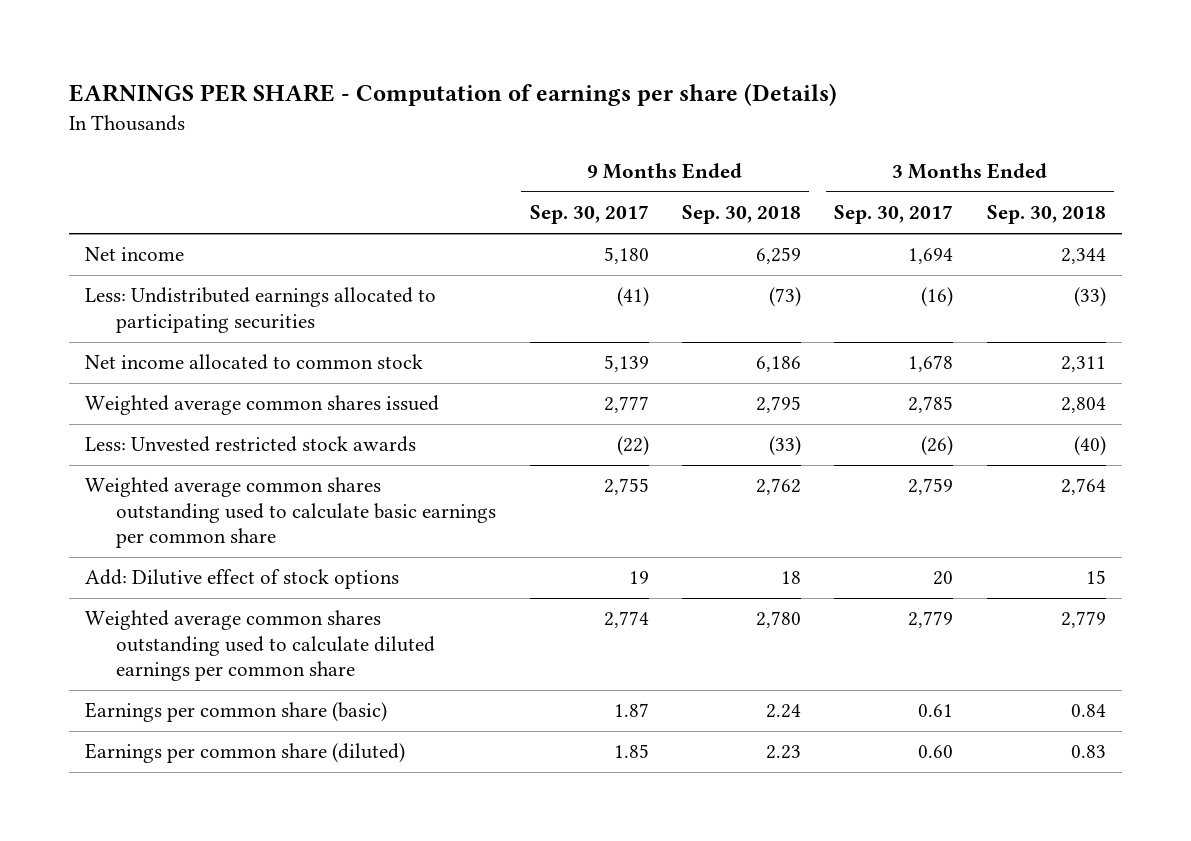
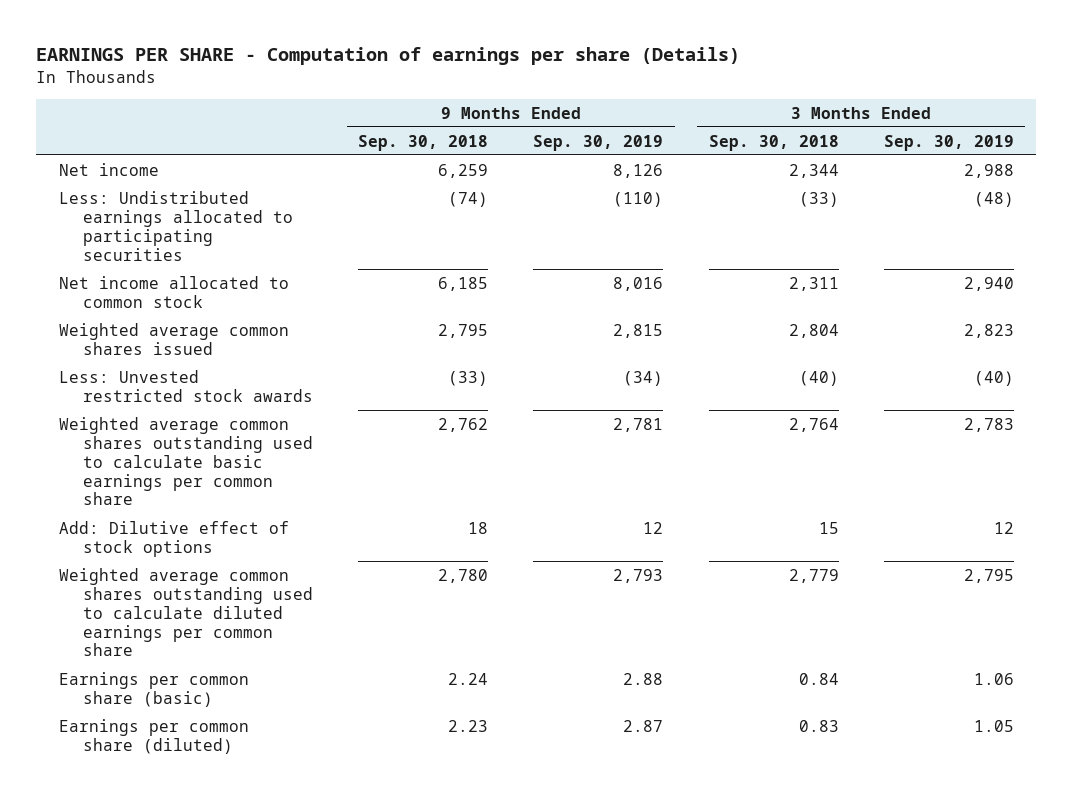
- | 9 Months Ended Sep. 30, 2017 | 9 Months Ended Sep. 30, 2018 | 3 Months Ended Sep. 30, 2017 | 3 Months Ended Sep. 30, 2018
+ | 9 Months Ended Sep. 30, 2018 | 9 Months Ended Sep. 30, 2019 | 3 Months Ended Sep. 30, 2018 | 3 Months Ended Sep. 30, 2019
- Less: Undistributed earnings allocated to participating securities | (41) | (73) | (16) | (33)
- Net income allocated to common stock | 5,139 | 6,186 | 1,678 | 2,311
+ Less: Undistributed earnings allocated to participating securities | (74) | (110) | (33) | (48)
+ Net income allocated to common stock | 6,185 | 8,016 | 2,311 | 2,940

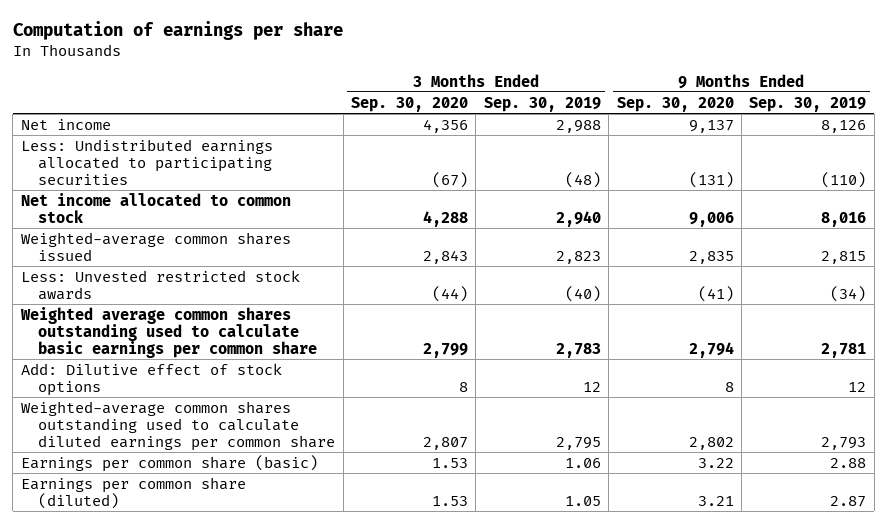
- EARNINGS PER SHARE - Computation of earnings per share (Details)
+ Computation of earnings per share
- | 9 Months Ended Sep. 30, 2018 | 9 Months Ended Sep. 30, 2019 | 3 Months Ended Sep. 30, 2018 | 3 Months Ended Sep. 30, 2019
+ | 3 Months Ended Sep. 30, 2020 | 3 Months Ended Sep. 30, 2019 | 9 Months Ended Sep. 30, 2020 | 9 Months Ended Sep. 30, 2019
- Weighted average common shares issued | 2,795 | 2,815 | 2,804 | 2,823
+ Weighted-average common shares issued | 2,843 | 2,823 | 2,835 | 2,815
- Weighted average common shares outstanding used to calculate diluted earnings per common share | 2,780 | 2,793 | 2,779 | 2,795
+ Weighted-average common shares outstanding used to calculate diluted earnings per common share | 2,807 | 2,795 | 2,802 | 2,793

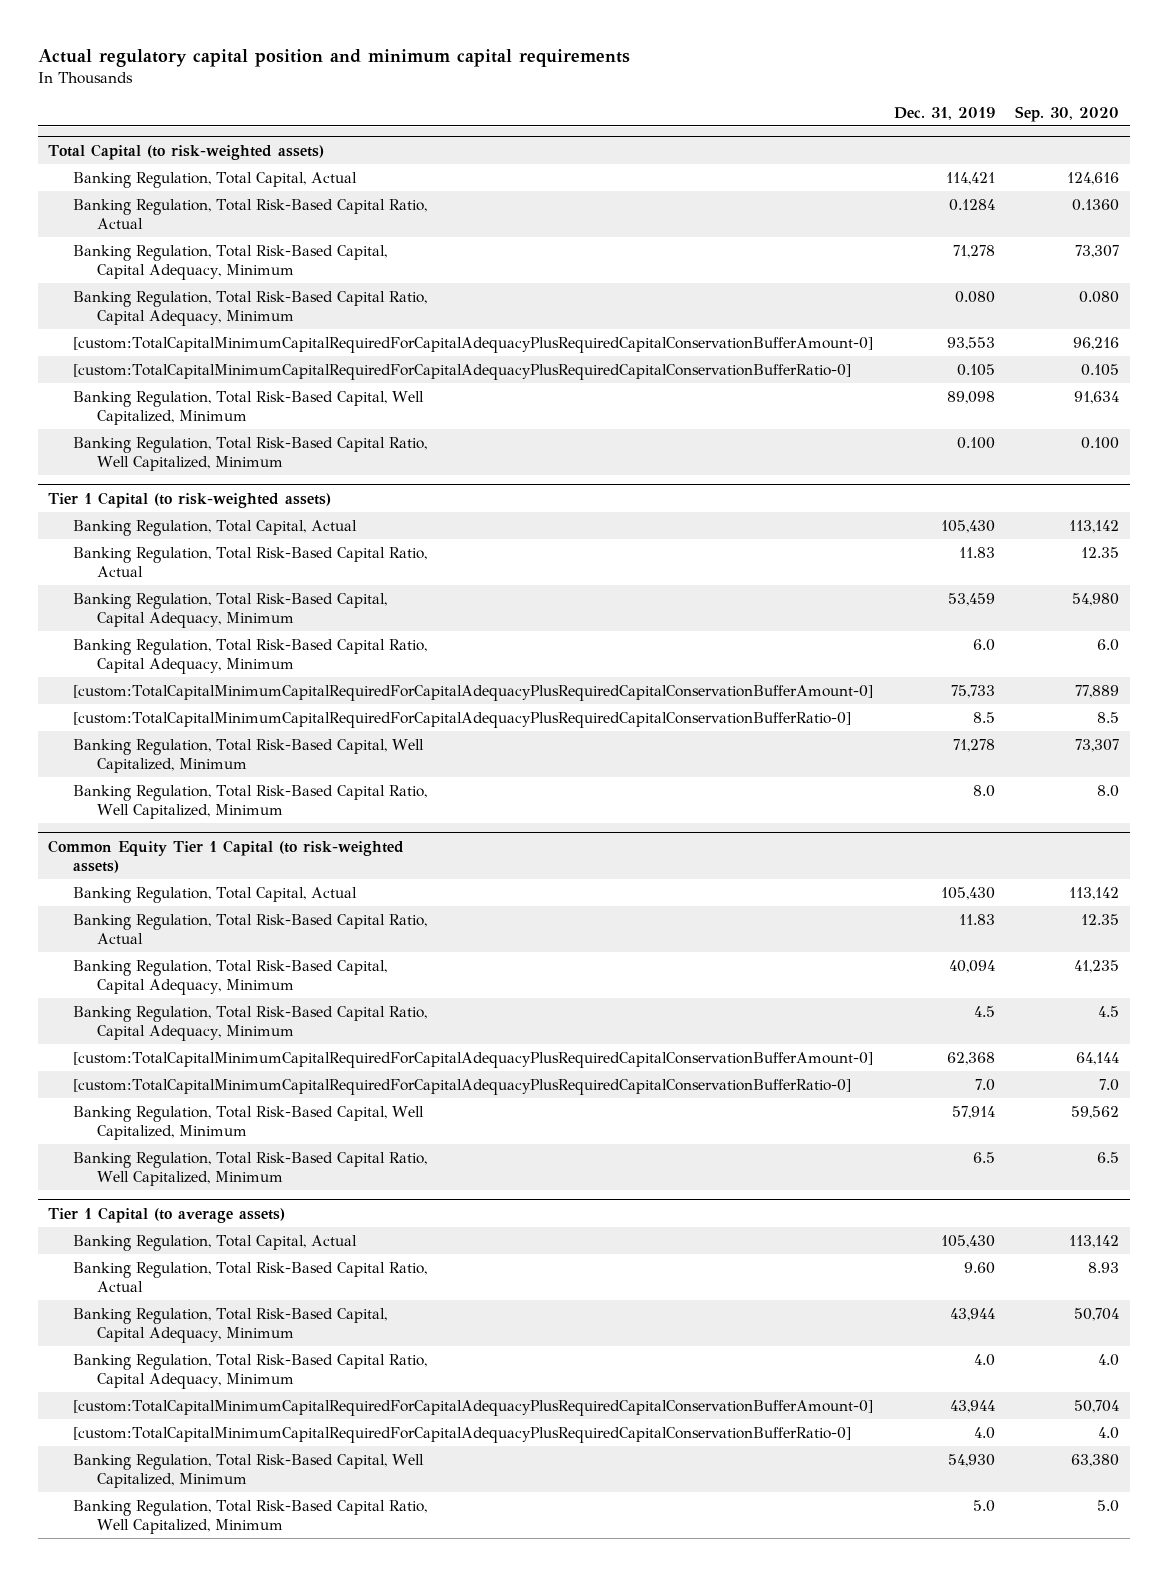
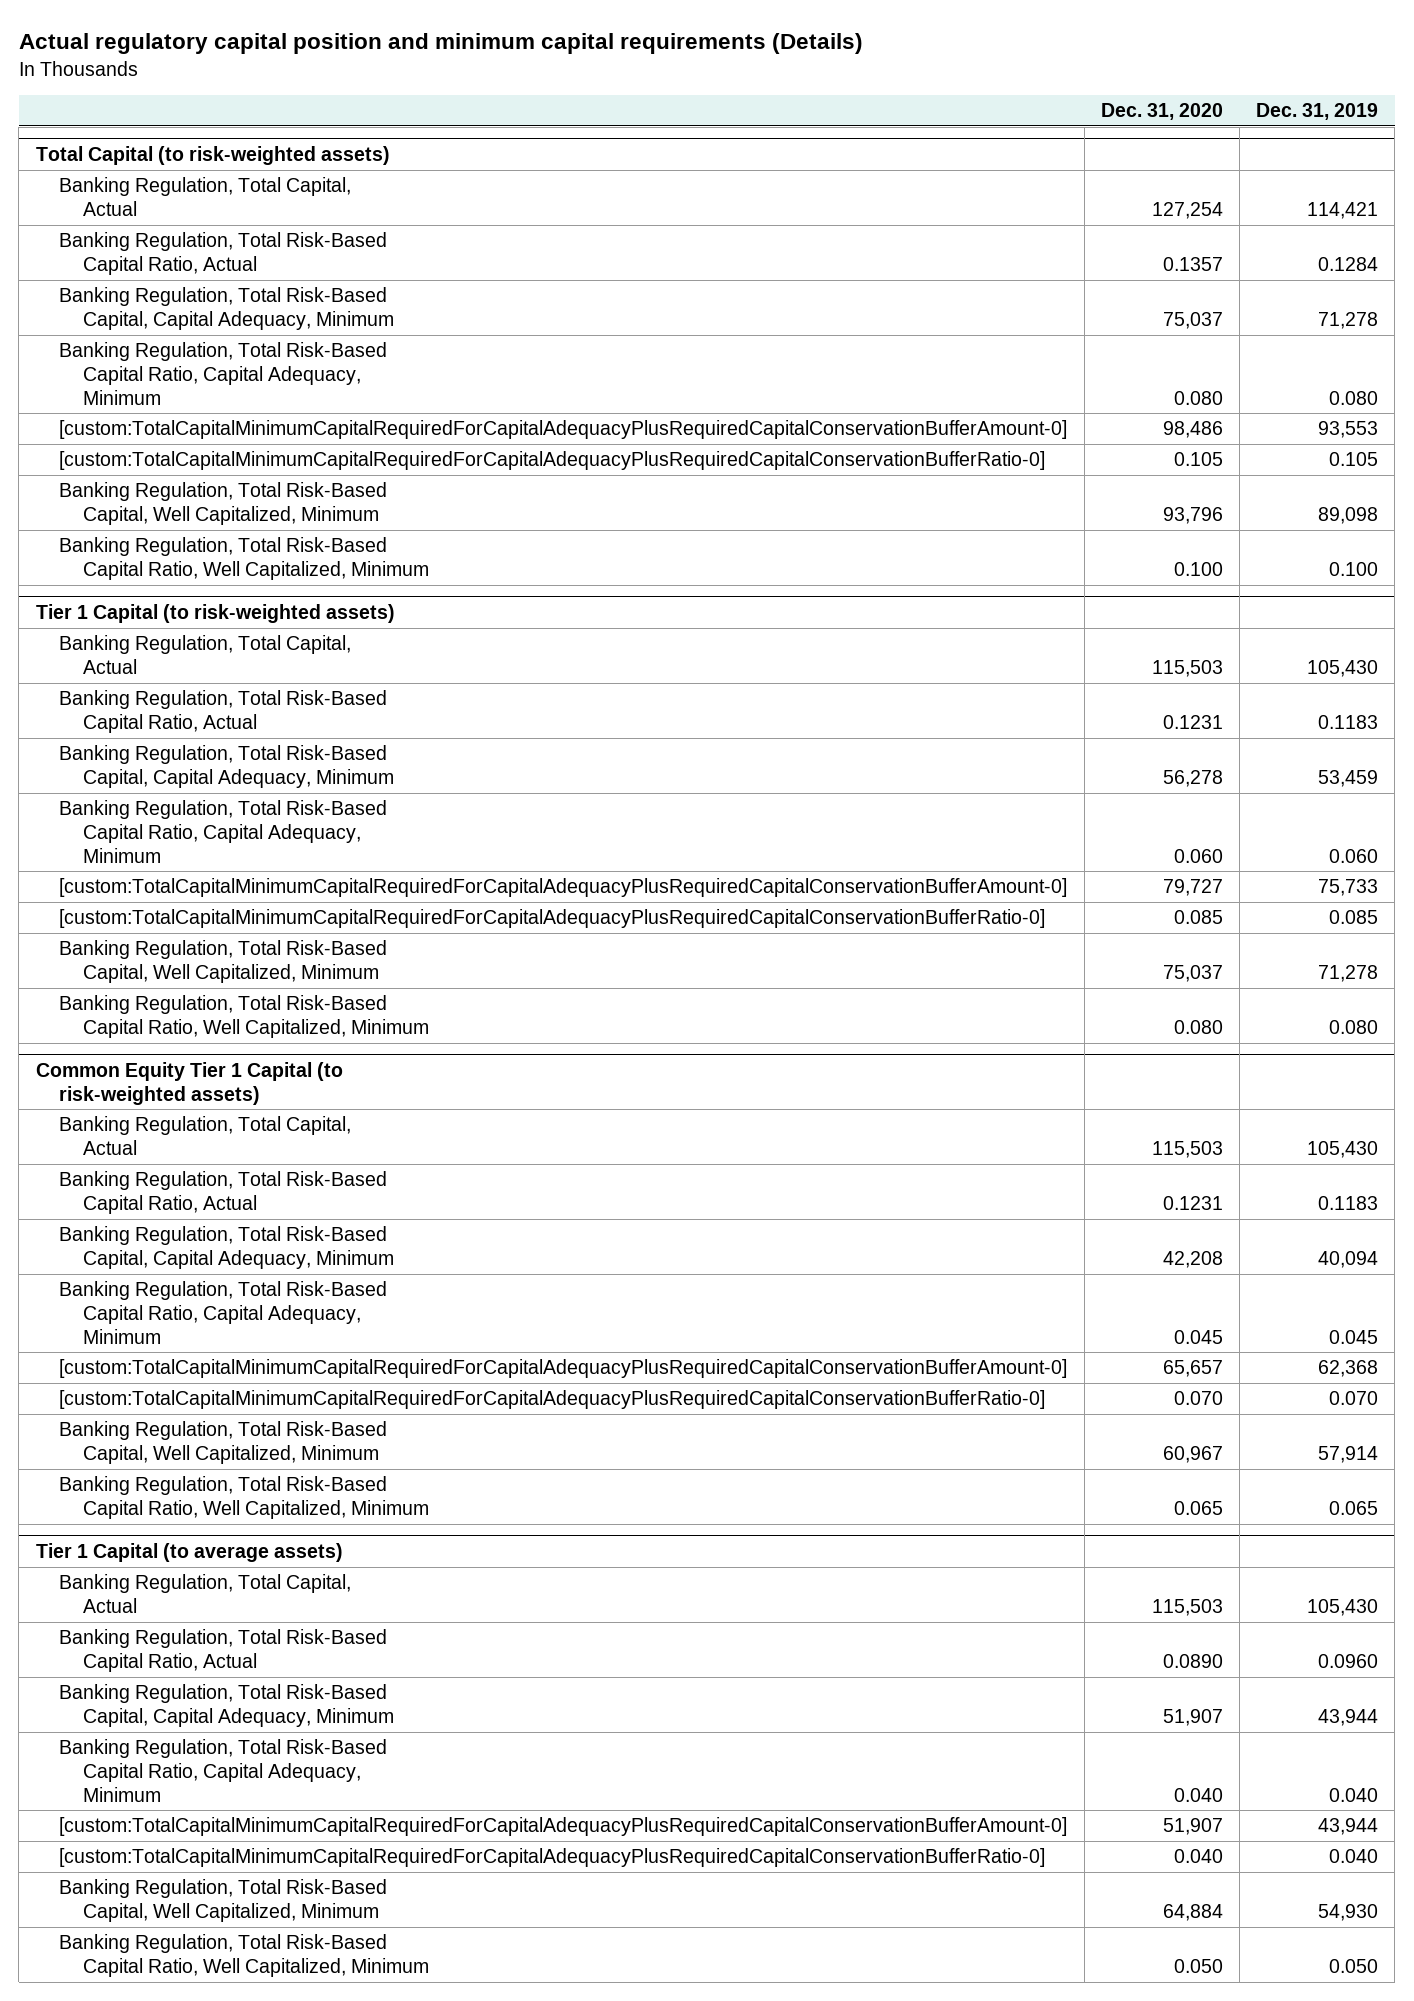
- Actual regulatory capital position and minimum capital requirements
+ Actual regulatory capital position and minimum capital requirements (Details)
- | Dec. 31, 2019 | Sep. 30, 2020
+ | Dec. 31, 2020 | Dec. 31, 2019
@ Tier 1 Capital (to risk-weighted assets)
- Banking Regulation, Total Risk-Based Capital Ratio, Actual | 11.83 | 12.35
+ Banking Regulation, Total Risk-Based Capital Ratio, Actual | 0.1231 | 0.1183
- Banking Regulation, Total Risk-Based Capital Ratio, Capital Adequacy, Minimum | 6.0 | 6.0
+ Banking Regulation, Total Risk-Based Capital Ratio, Capital Adequacy, Minimum | 0.060 | 0.060
- [custom:TotalCapitalMinimumCapitalRequiredForCapitalAdequacyPlusRequiredCapitalConservationBufferRatio-0] | 8.5 | 8.5
+ [custom:TotalCapitalMinimumCapitalRequiredForCapitalAdequacyPlusRequiredCapitalConservationBufferRatio-0] | 0.085 | 0.085
- Banking Regulation, Total Risk-Based Capital Ratio, Well Capitalized, Minimum | 8.0 | 8.0
+ Banking Regulation, Total Risk-Based Capital Ratio, Well Capitalized, Minimum | 0.080 | 0.080
@ Common Equity Tier 1 Capital (to risk-weighted assets)
- Banking Regulation, Total Risk-Based Capital Ratio, Actual | 11.83 | 12.35
+ Banking Regulation, Total Risk-Based Capital Ratio, Actual | 0.1231 | 0.1183
- Banking Regulation, Total Risk-Based Capital Ratio, Capital Adequacy, Minimum | 4.5 | 4.5
+ Banking Regulation, Total Risk-Based Capital Ratio, Capital Adequacy, Minimum | 0.045 | 0.045
- [custom:TotalCapitalMinimumCapitalRequiredForCapitalAdequacyPlusRequiredCapitalConservationBufferRatio-0] | 7.0 | 7.0
+ [custom:TotalCapitalMinimumCapitalRequiredForCapitalAdequacyPlusRequiredCapitalConservationBufferRatio-0] | 0.070 | 0.070
- Banking Regulation, Total Risk-Based Capital Ratio, Well Capitalized, Minimum | 6.5 | 6.5
+ Banking Regulation, Total Risk-Based Capital Ratio, Well Capitalized, Minimum | 0.065 | 0.065
@ Tier 1 Capital (to average assets)
- Banking Regulation, Total Risk-Based Capital Ratio, Actual | 9.60 | 8.93
+ Banking Regulation, Total Risk-Based Capital Ratio, Actual | 0.0890 | 0.0960
- Banking Regulation, Total Risk-Based Capital Ratio, Capital Adequacy, Minimum | 4.0 | 4.0
+ Banking Regulation, Total Risk-Based Capital Ratio, Capital Adequacy, Minimum | 0.040 | 0.040
- [custom:TotalCapitalMinimumCapitalRequiredForCapitalAdequacyPlusRequiredCapitalConservationBufferRatio-0] | 4.0 | 4.0
+ [custom:TotalCapitalMinimumCapitalRequiredForCapitalAdequacyPlusRequiredCapitalConservationBufferRatio-0] | 0.040 | 0.040
- Banking Regulation, Total Risk-Based Capital Ratio, Well Capitalized, Minimum | 5.0 | 5.0
+ Banking Regulation, Total Risk-Based Capital Ratio, Well Capitalized, Minimum | 0.050 | 0.050

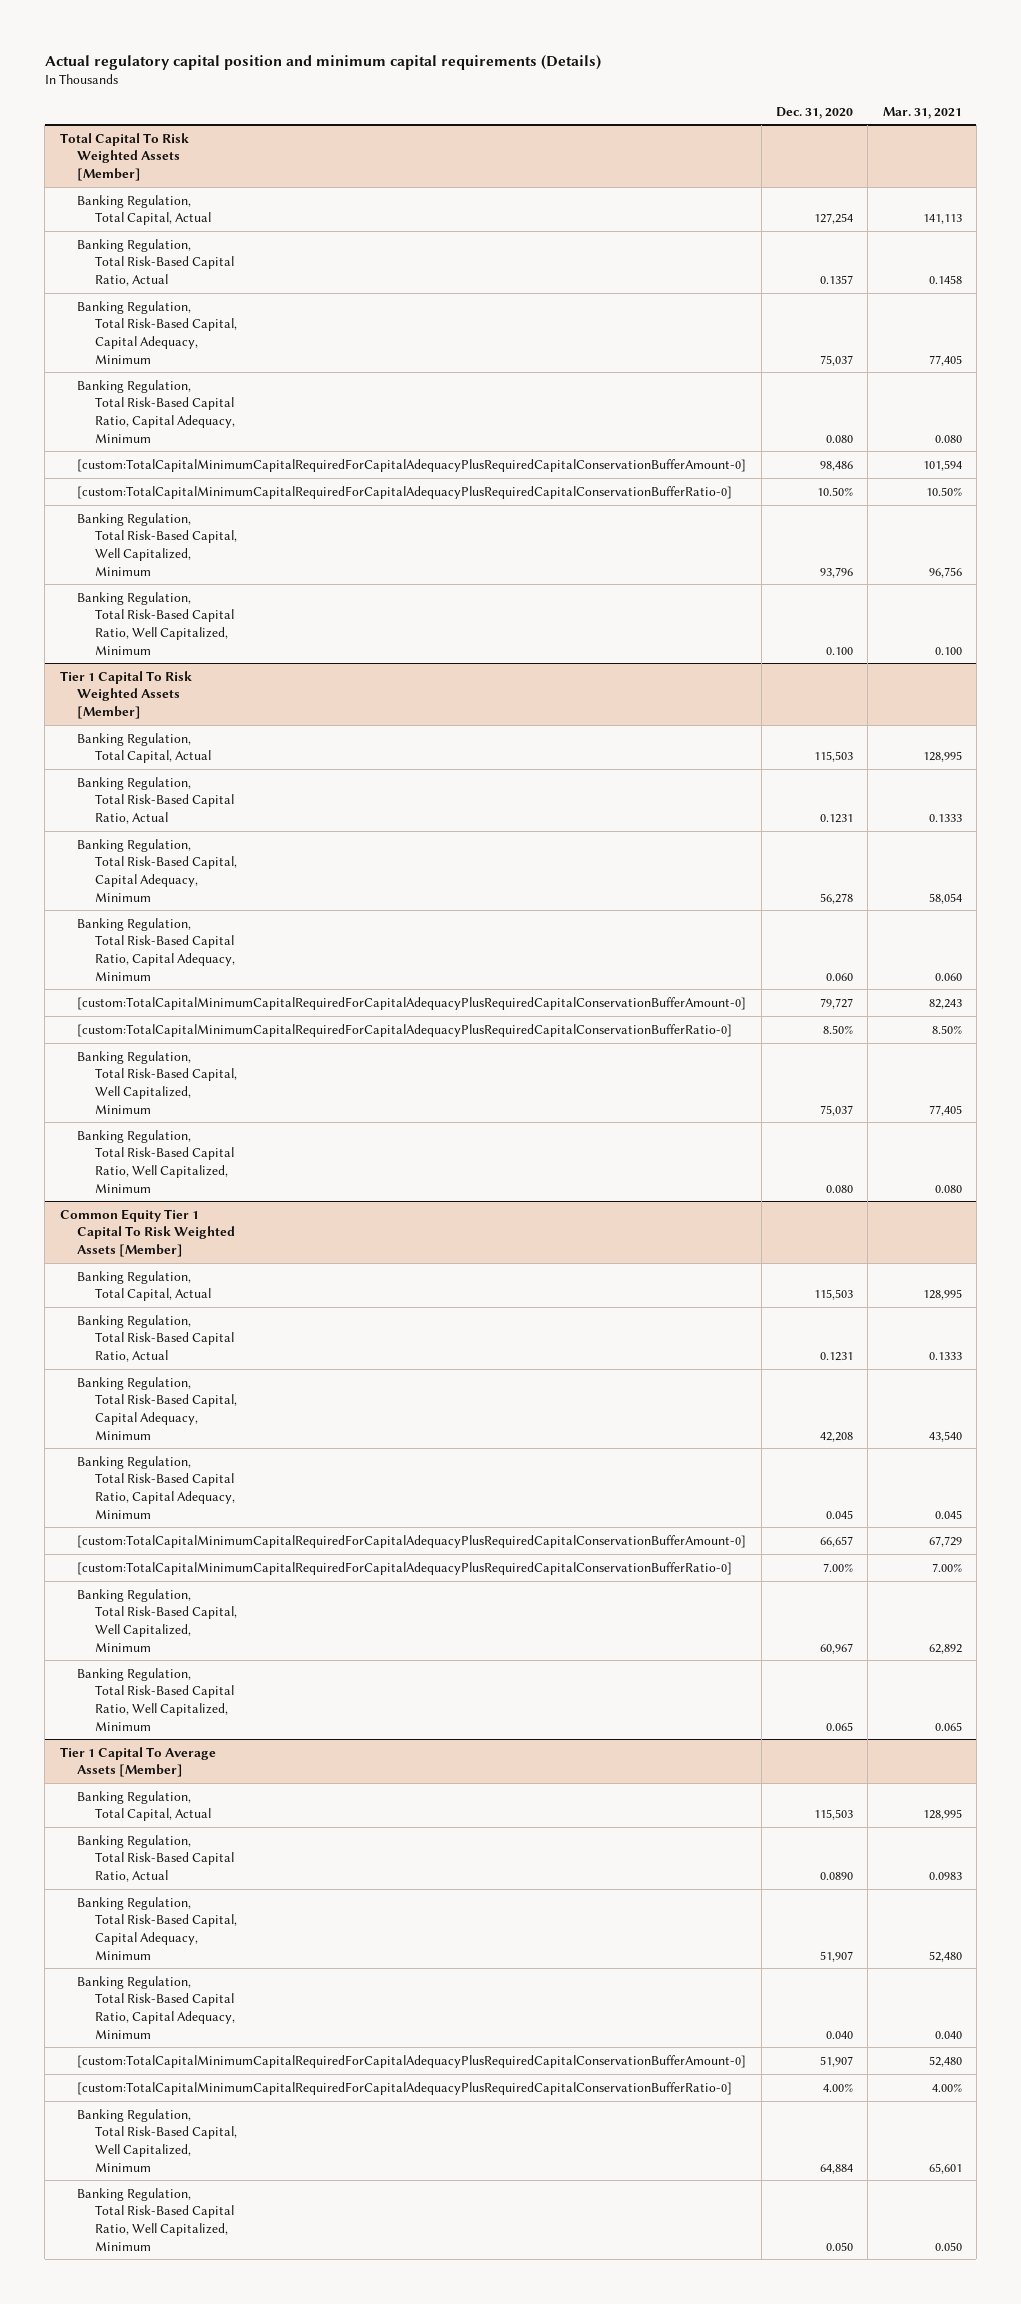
- | Dec. 31, 2020 | Dec. 31, 2019
+ | Dec. 31, 2020 | Mar. 31, 2021
- Total Capital (to risk-weighted assets)
+ Total Capital To Risk Weighted Assets [Member]
- [custom:TotalCapitalMinimumCapitalRequiredForCapitalAdequacyPlusRequiredCapitalConservationBufferRatio-0] | 0.105 | 0.105
+ [custom:TotalCapitalMinimumCapitalRequiredForCapitalAdequacyPlusRequiredCapitalConservationBufferRatio-0] | 10.50% | 10.50%
- Tier 1 Capital (to risk-weighted assets)
+ Tier 1 Capital To Risk Weighted Assets [Member]
- [custom:TotalCapitalMinimumCapitalRequiredForCapitalAdequacyPlusRequiredCapitalConservationBufferRatio-0] | 0.085 | 0.085
+ [custom:TotalCapitalMinimumCapitalRequiredForCapitalAdequacyPlusRequiredCapitalConservationBufferRatio-0] | 8.50% | 8.50%
- Common Equity Tier 1 Capital (to risk-weighted assets)
+ Common Equity Tier 1 Capital To Risk Weighted Assets [Member]
- [custom:TotalCapitalMinimumCapitalRequiredForCapitalAdequacyPlusRequiredCapitalConservationBufferAmount-0] | 65,657 | 62,368
- [custom:TotalCapitalMinimumCapitalRequiredForCapitalAdequacyPlusRequiredCapitalConservationBufferRatio-0] | 0.070 | 0.070
+ [custom:TotalCapitalMinimumCapitalRequiredForCapitalAdequacyPlusRequiredCapitalConservationBufferAmount-0] | 66,657 | 67,729
+ [custom:TotalCapitalMinimumCapitalRequiredForCapitalAdequacyPlusRequiredCapitalConservationBufferRatio-0] | 7.00% | 7.00%
- Tier 1 Capital (to average assets)
+ Tier 1 Capital To Average Assets [Member]
- [custom:TotalCapitalMinimumCapitalRequiredForCapitalAdequacyPlusRequiredCapitalConservationBufferRatio-0] | 0.040 | 0.040
+ [custom:TotalCapitalMinimumCapitalRequiredForCapitalAdequacyPlusRequiredCapitalConservationBufferRatio-0] | 4.00% | 4.00%

